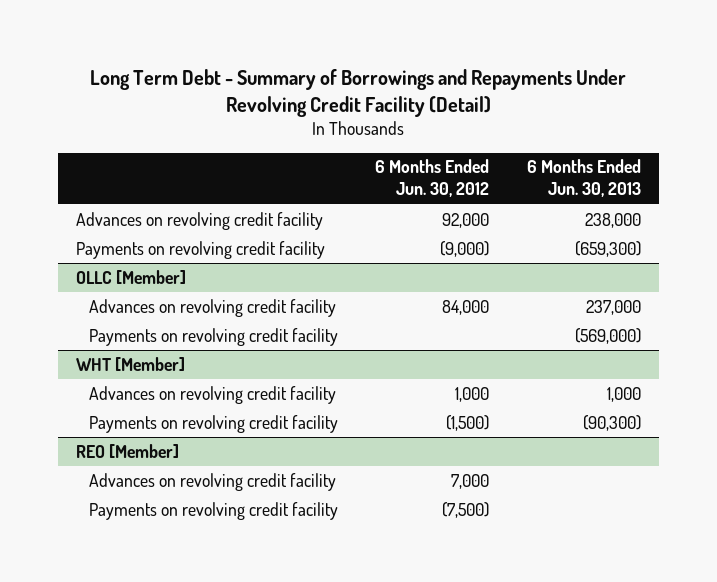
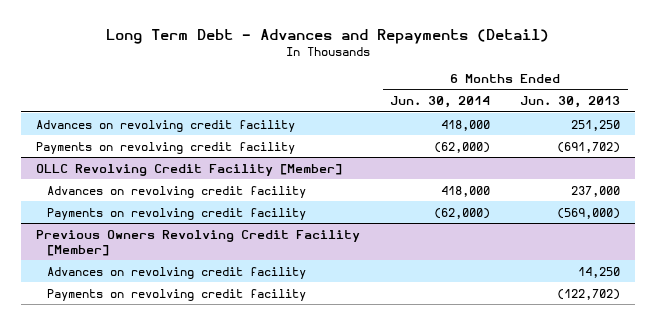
- Long Term Debt - Summary of Borrowings and Repayments Under Revolving Credit Facility (Detail)
+ Long Term Debt - Advances and Repayments (Detail)
- | 6 Months Ended Jun. 30, 2012 | 6 Months Ended Jun. 30, 2013
+ | 6 Months Ended Jun. 30, 2014 | 6 Months Ended Jun. 30, 2013
- Advances on revolving credit facility | 92,000 | 238,000
- Payments on revolving credit facility | (9,000) | (659,300)
- OLLC [Member]
+ Advances on revolving credit facility | 418,000 | 251,250
+ Payments on revolving credit facility | (62,000) | (691,702)
+ OLLC Revolving Credit Facility [Member]
- WHT [Member]
- Advances on revolving credit facility | 1,000 | 1,000
- Payments on revolving credit facility | (1,500) | (90,300)
- REO [Member]
- Advances on revolving credit facility | 7,000 |
- Payments on revolving credit facility | (7,500) |
+ Previous Owners Revolving Credit Facility [Member]
+ Advances on revolving credit facility | | 14,250
+ Payments on revolving credit facility | | (122,702)

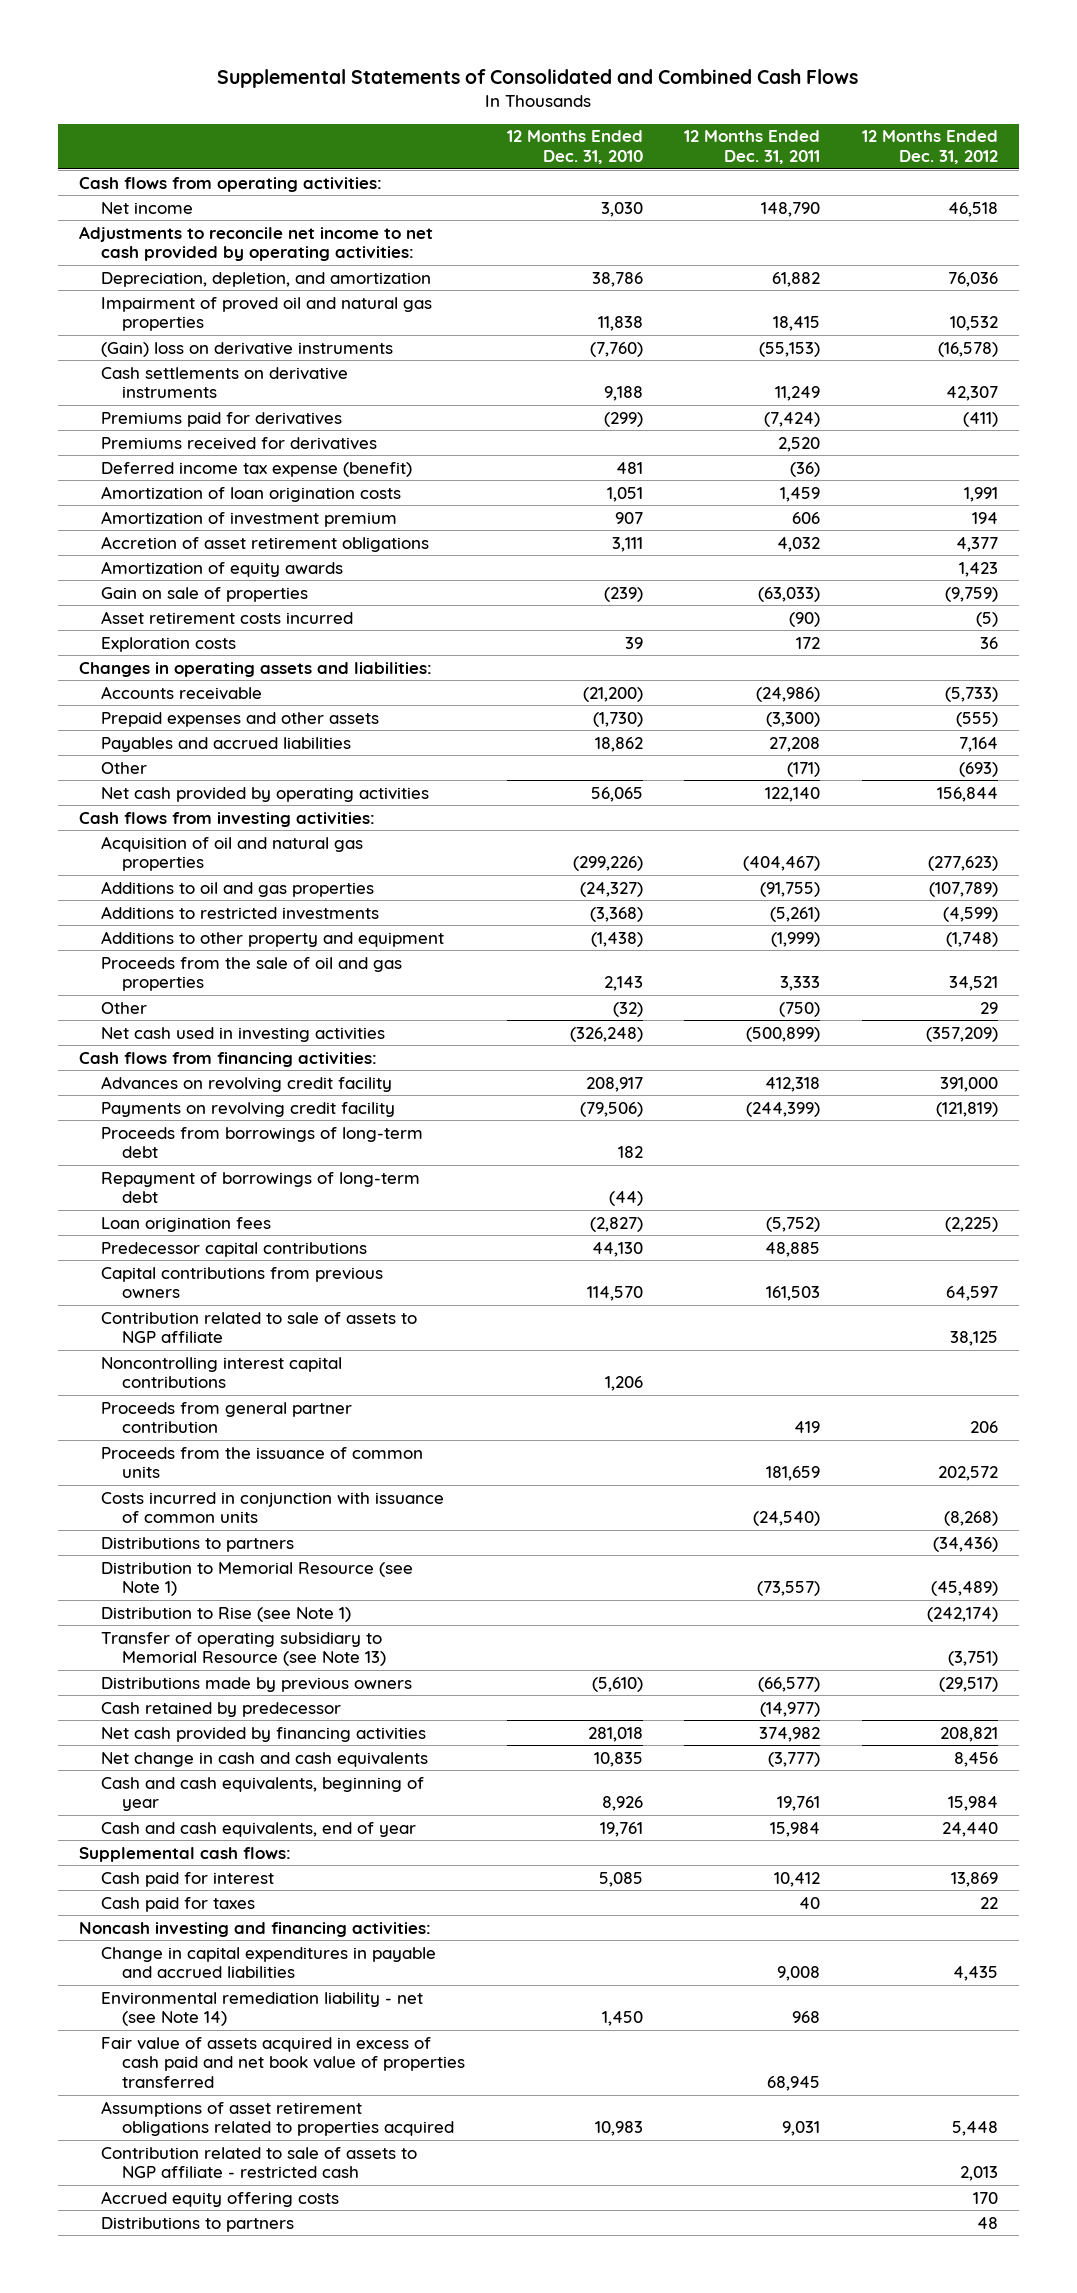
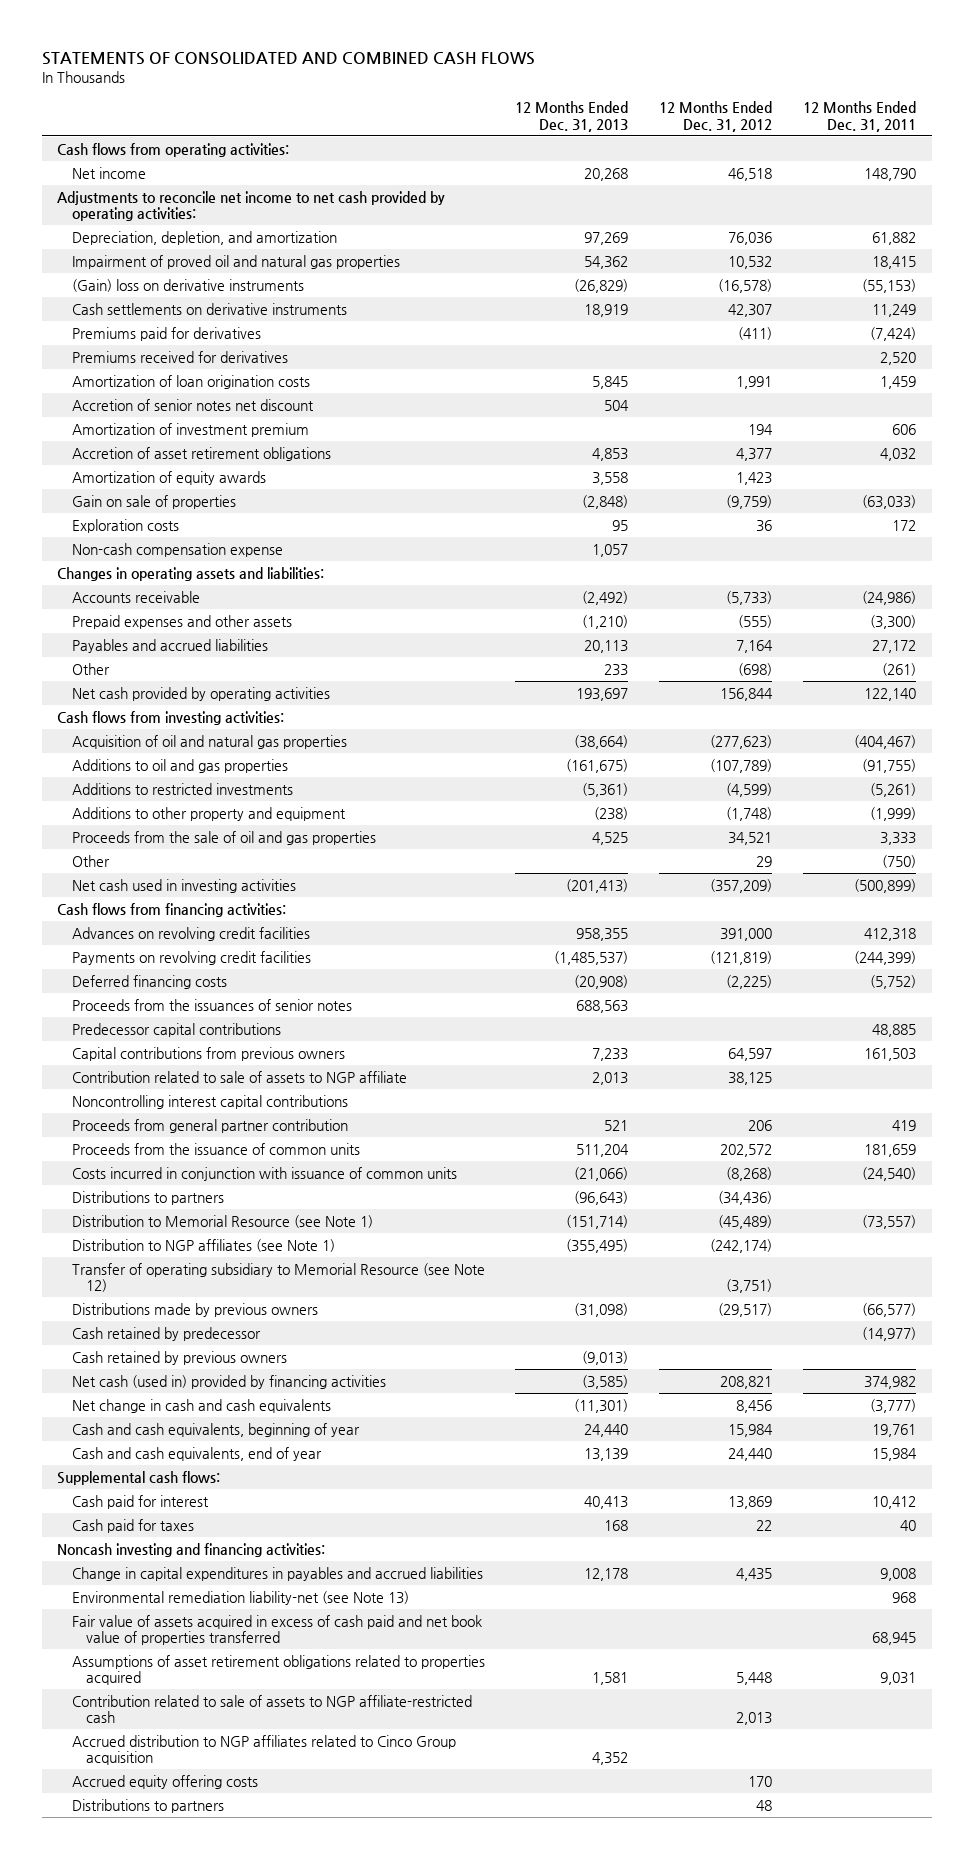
- Supplemental Statements of Consolidated and Combined Cash Flows
+ STATEMENTS OF CONSOLIDATED AND COMBINED CASH FLOWS
- | 12 Months Ended Dec. 31, 2010 | 12 Months Ended Dec. 31, 2011 | 12 Months Ended Dec. 31, 2012
+ | 12 Months Ended Dec. 31, 2013 | 12 Months Ended Dec. 31, 2012 | 12 Months Ended Dec. 31, 2011
- Deferred income tax expense (benefit) | 481 | (36) |
+ Accretion of senior notes net discount | 504 | |
- Asset retirement costs incurred | | (90) | (5)
+ Non-cash compensation expense | 1,057 | |
- Payables and accrued liabilities | 18,862 | 27,208 | 7,164
- Other | | (171) | (693)
+ Payables and accrued liabilities | 20,113 | 7,164 | 27,172
+ Other | 233 | (698) | (261)
- Advances on revolving credit facility | 208,917 | 412,318 | 391,000
- Payments on revolving credit facility | (79,506) | (244,399) | (121,819)
- Proceeds from borrowings of long-term debt | 182 | |
- Repayment of borrowings of long-term debt | (44) | |
- Loan origination fees | (2,827) | (5,752) | (2,225)
+ Advances on revolving credit facilities | 958,355 | 391,000 | 412,318
+ Payments on revolving credit facilities | (1,485,537) | (121,819) | (244,399)
+ Deferred financing costs | (20,908) | (2,225) | (5,752)
+ Proceeds from the issuances of senior notes | 688,563 | |
- Distribution to Rise (see Note 1) | | | (242,174)
- Transfer of operating subsidiary to Memorial Resource (see Note 13) | | | (3,751)
+ Distribution to NGP affiliates (see Note 1) | (355,495) | (242,174) |
+ Transfer of operating subsidiary to Memorial Resource (see Note 12) | | (3,751) |
- Net cash provided by financing activities | 281,018 | 374,982 | 208,821
+ Cash retained by previous owners | (9,013) | |
+ Net cash (used in) provided by financing activities | (3,585) | 208,821 | 374,982
- Change in capital expenditures in payable and accrued liabilities | | 9,008 | 4,435
- Environmental remediation liability - net (see Note 14) | 1,450 | 968 |
+ Change in capital expenditures in payables and accrued liabilities | 12,178 | 4,435 | 9,008
+ Environmental remediation liability-net (see Note 13) | | | 968
- Contribution related to sale of assets to NGP affiliate - restricted cash | | | 2,013
+ Contribution related to sale of assets to NGP affiliate-restricted cash | | 2,013 |
+ Accrued distribution to NGP affiliates related to Cinco Group acquisition | 4,352 | |

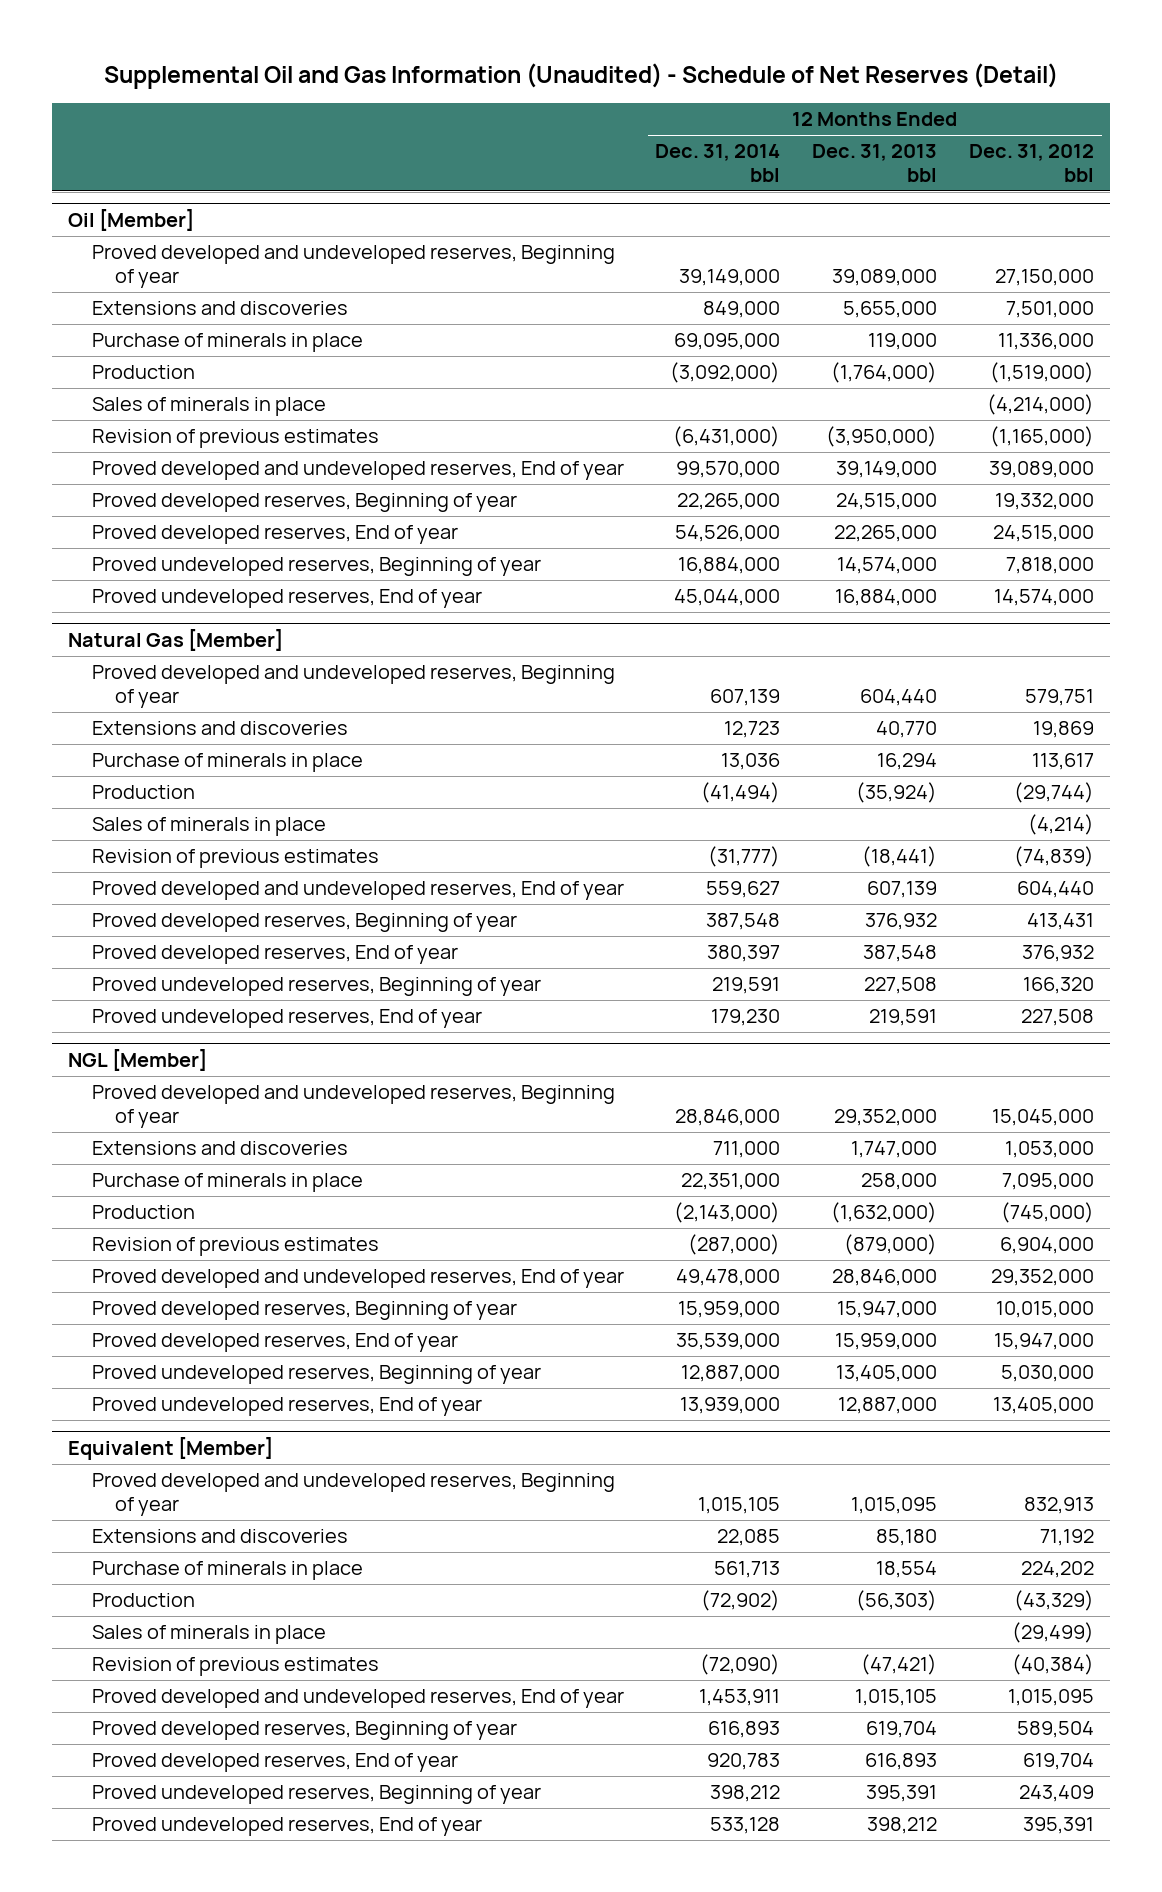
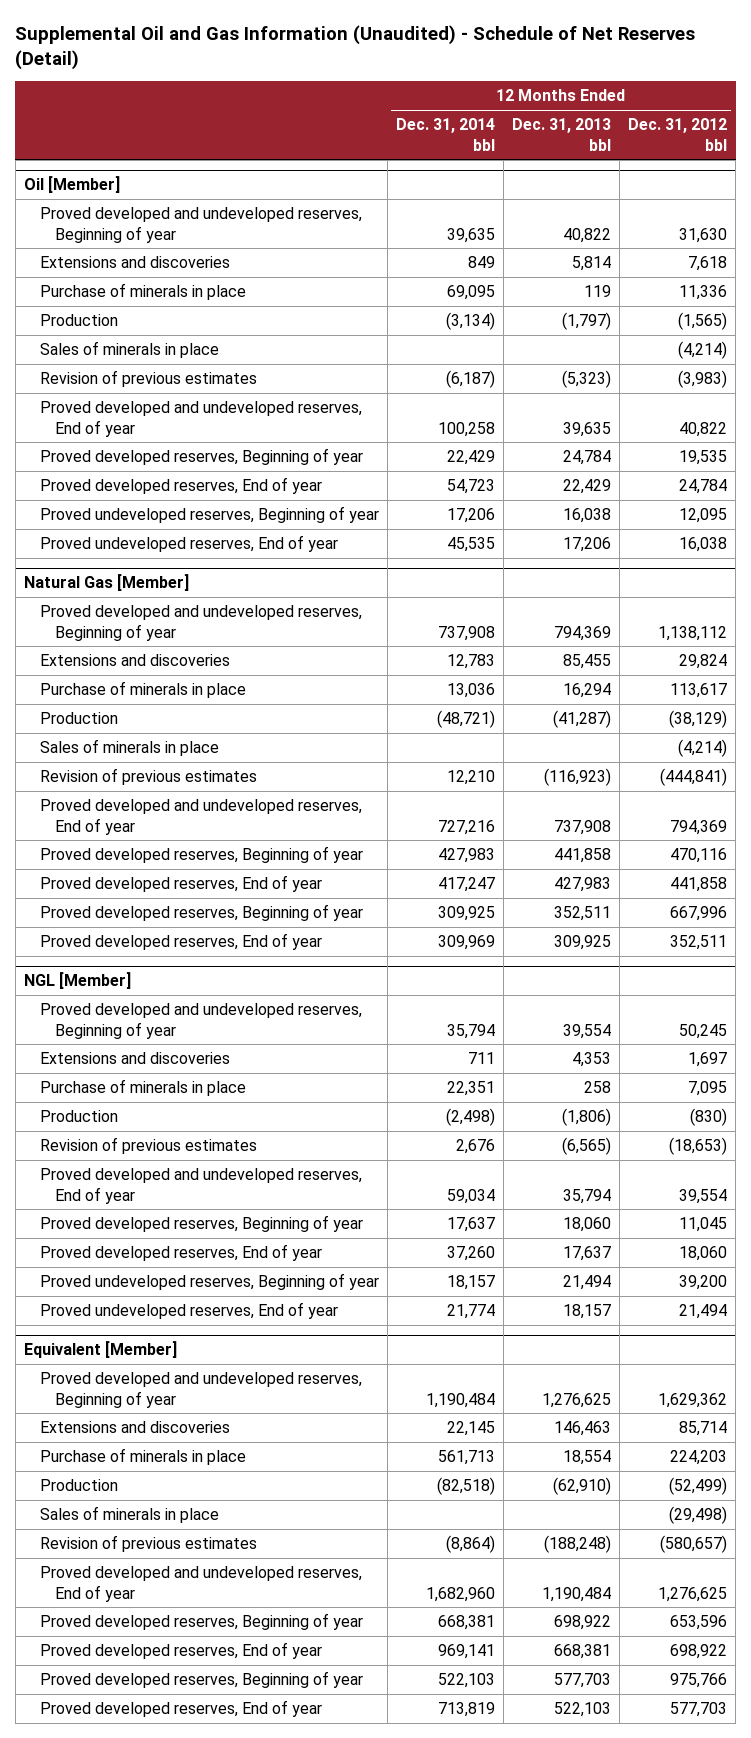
@ Oil [Member]
- Proved developed and undeveloped reserves, Beginning of year | 39,149,000 | 39,089,000 | 27,150,000
- Extensions and discoveries | 849,000 | 5,655,000 | 7,501,000
- Purchase of minerals in place | 69,095,000 | 119,000 | 11,336,000
- Production | (3,092,000) | (1,764,000) | (1,519,000)
- Sales of minerals in place | | | (4,214,000)
- Revision of previous estimates | (6,431,000) | (3,950,000) | (1,165,000)
- Proved developed and undeveloped reserves, End of year | 99,570,000 | 39,149,000 | 39,089,000
- Proved developed reserves, Beginning of year | 22,265,000 | 24,515,000 | 19,332,000
- Proved developed reserves, End of year | 54,526,000 | 22,265,000 | 24,515,000
- Proved undeveloped reserves, Beginning of year | 16,884,000 | 14,574,000 | 7,818,000
- Proved undeveloped reserves, End of year | 45,044,000 | 16,884,000 | 14,574,000
+ Proved developed and undeveloped reserves, Beginning of year | 39,635 | 40,822 | 31,630
+ Extensions and discoveries | 849 | 5,814 | 7,618
+ Purchase of minerals in place | 69,095 | 119 | 11,336
+ Production | (3,134) | (1,797) | (1,565)
+ Sales of minerals in place | | | (4,214)
+ Revision of previous estimates | (6,187) | (5,323) | (3,983)
+ Proved developed and undeveloped reserves, End of year | 100,258 | 39,635 | 40,822
+ Proved developed reserves, Beginning of year | 22,429 | 24,784 | 19,535
+ Proved developed reserves, End of year | 54,723 | 22,429 | 24,784
+ Proved undeveloped reserves, Beginning of year | 17,206 | 16,038 | 12,095
+ Proved undeveloped reserves, End of year | 45,535 | 17,206 | 16,038
@ Natural Gas [Member]
- Proved developed and undeveloped reserves, Beginning of year | 607,139 | 604,440 | 579,751
- Extensions and discoveries | 12,723 | 40,770 | 19,869
+ Proved developed and undeveloped reserves, Beginning of year | 737,908 | 794,369 | 1,138,112
+ Extensions and discoveries | 12,783 | 85,455 | 29,824
- Production | (41,494) | (35,924) | (29,744)
+ Production | (48,721) | (41,287) | (38,129)
- Revision of previous estimates | (31,777) | (18,441) | (74,839)
- Proved developed and undeveloped reserves, End of year | 559,627 | 607,139 | 604,440
- Proved developed reserves, Beginning of year | 387,548 | 376,932 | 413,431
- Proved developed reserves, End of year | 380,397 | 387,548 | 376,932
- Proved undeveloped reserves, Beginning of year | 219,591 | 227,508 | 166,320
- Proved undeveloped reserves, End of year | 179,230 | 219,591 | 227,508
+ Revision of previous estimates | 12,210 | (116,923) | (444,841)
+ Proved developed and undeveloped reserves, End of year | 727,216 | 737,908 | 794,369
+ Proved developed reserves, Beginning of year | 427,983 | 441,858 | 470,116
+ Proved developed reserves, End of year | 417,247 | 427,983 | 441,858
+ Proved developed reserves, Beginning of year | 309,925 | 352,511 | 667,996
+ Proved developed reserves, End of year | 309,969 | 309,925 | 352,511
@ NGL [Member]
- Proved developed and undeveloped reserves, Beginning of year | 28,846,000 | 29,352,000 | 15,045,000
- Extensions and discoveries | 711,000 | 1,747,000 | 1,053,000
- Purchase of minerals in place | 22,351,000 | 258,000 | 7,095,000
- Production | (2,143,000) | (1,632,000) | (745,000)
- Revision of previous estimates | (287,000) | (879,000) | 6,904,000
- Proved developed and undeveloped reserves, End of year | 49,478,000 | 28,846,000 | 29,352,000
- Proved developed reserves, Beginning of year | 15,959,000 | 15,947,000 | 10,015,000
- Proved developed reserves, End of year | 35,539,000 | 15,959,000 | 15,947,000
- Proved undeveloped reserves, Beginning of year | 12,887,000 | 13,405,000 | 5,030,000
- Proved undeveloped reserves, End of year | 13,939,000 | 12,887,000 | 13,405,000
+ Proved developed and undeveloped reserves, Beginning of year | 35,794 | 39,554 | 50,245
+ Extensions and discoveries | 711 | 4,353 | 1,697
+ Purchase of minerals in place | 22,351 | 258 | 7,095
+ Production | (2,498) | (1,806) | (830)
+ Revision of previous estimates | 2,676 | (6,565) | (18,653)
+ Proved developed and undeveloped reserves, End of year | 59,034 | 35,794 | 39,554
+ Proved developed reserves, Beginning of year | 17,637 | 18,060 | 11,045
+ Proved developed reserves, End of year | 37,260 | 17,637 | 18,060
+ Proved undeveloped reserves, Beginning of year | 18,157 | 21,494 | 39,200
+ Proved undeveloped reserves, End of year | 21,774 | 18,157 | 21,494
@ Equivalent [Member]
- Proved developed and undeveloped reserves, Beginning of year | 1,015,105 | 1,015,095 | 832,913
- Extensions and discoveries | 22,085 | 85,180 | 71,192
- Purchase of minerals in place | 561,713 | 18,554 | 224,202
- Production | (72,902) | (56,303) | (43,329)
- Sales of minerals in place | | | (29,499)
- Revision of previous estimates | (72,090) | (47,421) | (40,384)
- Proved developed and undeveloped reserves, End of year | 1,453,911 | 1,015,105 | 1,015,095
- Proved developed reserves, Beginning of year | 616,893 | 619,704 | 589,504
- Proved developed reserves, End of year | 920,783 | 616,893 | 619,704
- Proved undeveloped reserves, Beginning of year | 398,212 | 395,391 | 243,409
- Proved undeveloped reserves, End of year | 533,128 | 398,212 | 395,391
+ Proved developed and undeveloped reserves, Beginning of year | 1,190,484 | 1,276,625 | 1,629,362
+ Extensions and discoveries | 22,145 | 146,463 | 85,714
+ Purchase of minerals in place | 561,713 | 18,554 | 224,203
+ Production | (82,518) | (62,910) | (52,499)
+ Sales of minerals in place | | | (29,498)
+ Revision of previous estimates | (8,864) | (188,248) | (580,657)
+ Proved developed and undeveloped reserves, End of year | 1,682,960 | 1,190,484 | 1,276,625
+ Proved developed reserves, Beginning of year | 668,381 | 698,922 | 653,596
+ Proved developed reserves, End of year | 969,141 | 668,381 | 698,922
+ Proved developed reserves, Beginning of year | 522,103 | 577,703 | 975,766
+ Proved developed reserves, End of year | 713,819 | 522,103 | 577,703

